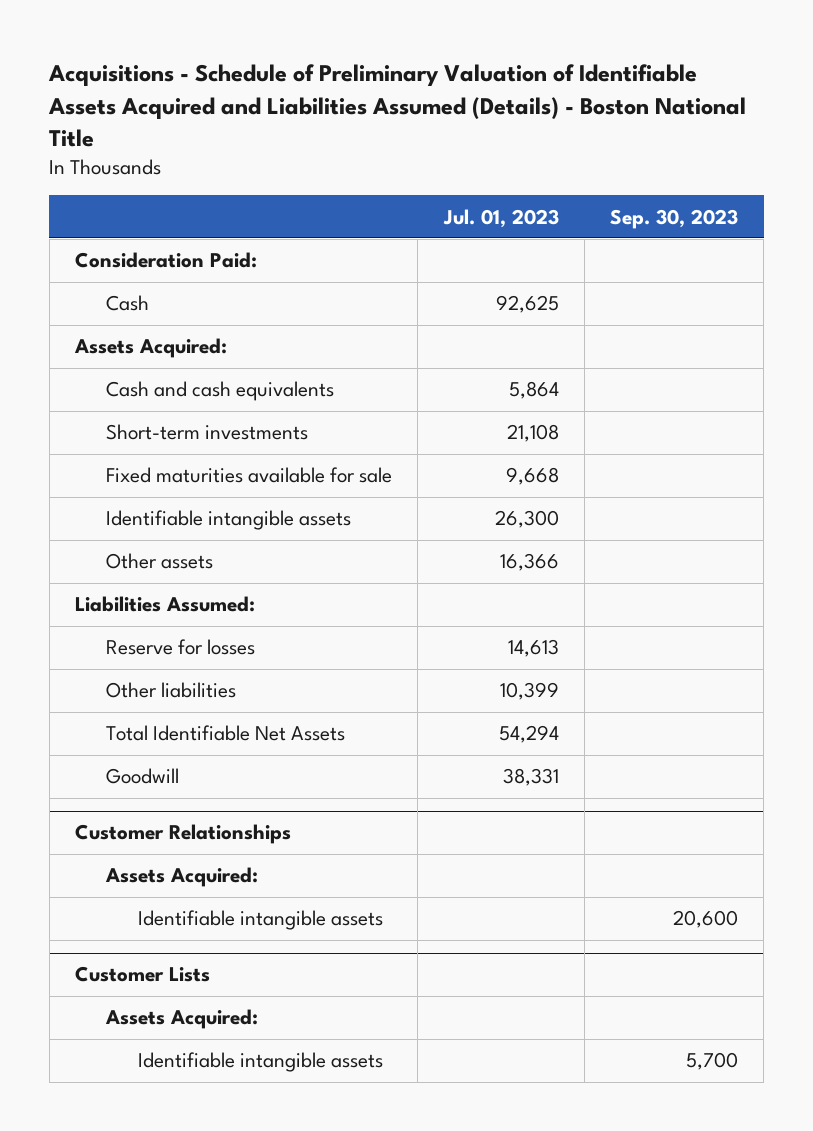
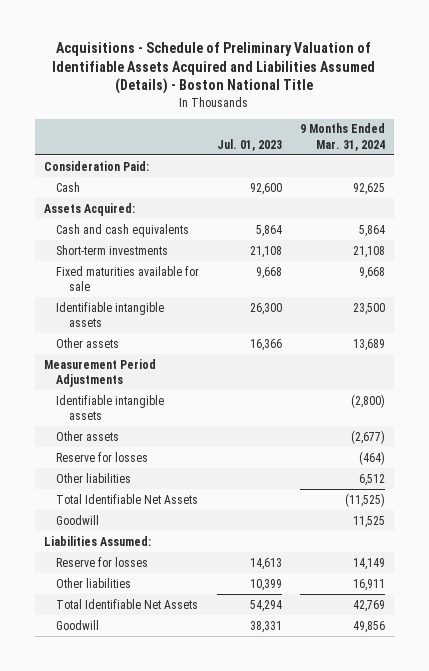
- | Jul. 01, 2023 | Sep. 30, 2023
+ | Jul. 01, 2023 | 9 Months Ended Mar. 31, 2024
- Cash | 92,625 |
+ Cash | 92,600 | 92,625
+ Measurement Period Adjustments
+ Identifiable intangible assets | | (2,800)
+ Other assets | | (2,677)
+ Reserve for losses | | (464)
+ Other liabilities | | 6,512
+ Total Identifiable Net Assets | | (11,525)
+ Goodwill | | 11,525
- Customer Relationships
- Assets Acquired:
- Identifiable intangible assets | | 20,600
- Customer Lists
- Assets Acquired:
- Identifiable intangible assets | | 5,700

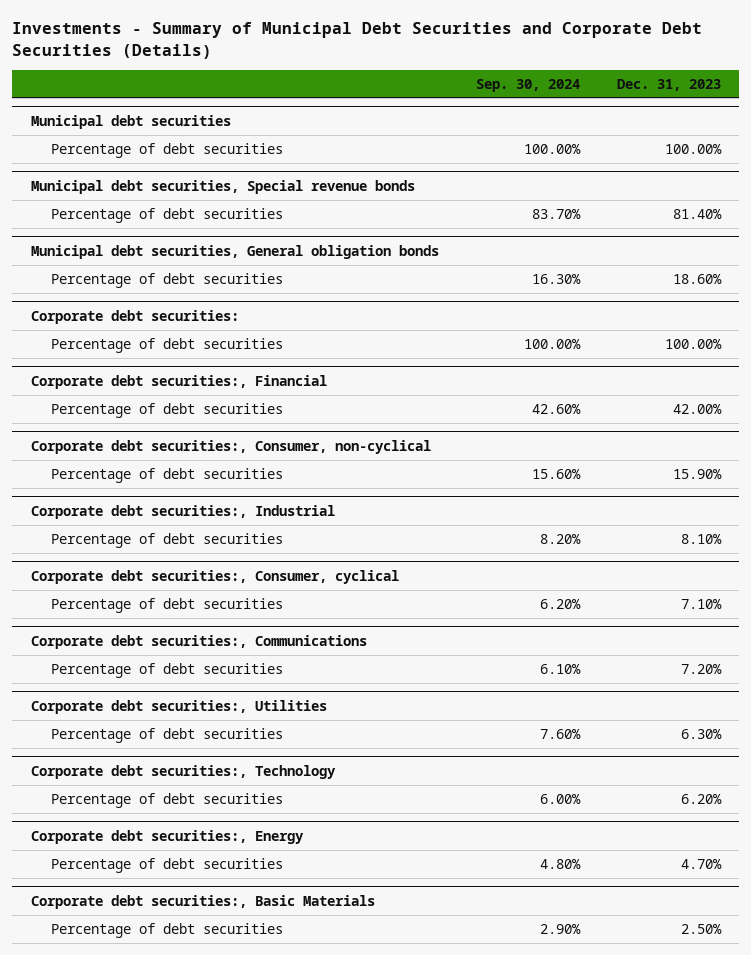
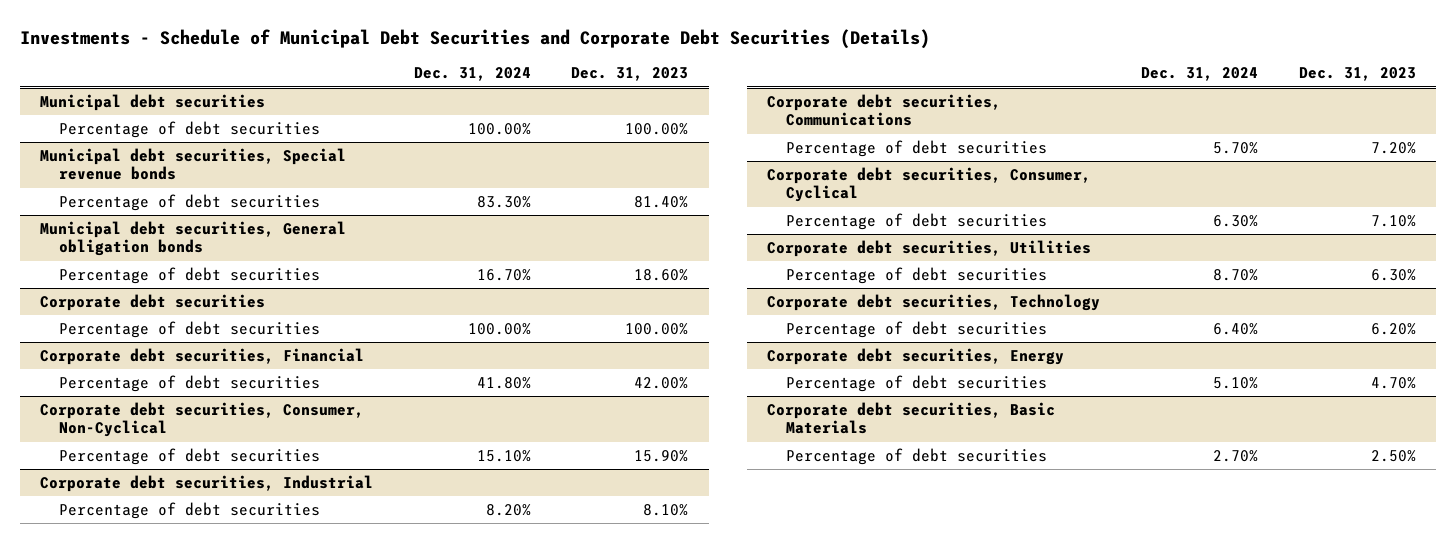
- Investments - Summary of Municipal Debt Securities and Corporate Debt Securities (Details)
+ Investments - Schedule of Municipal Debt Securities and Corporate Debt Securities (Details)
- | Sep. 30, 2024 | Dec. 31, 2023
+ | Dec. 31, 2024 | Dec. 31, 2023
- Corporate debt securities:
+ Corporate debt securities
- Corporate debt securities:, Financial
+ Corporate debt securities, Financial
- Corporate debt securities:, Consumer, non-cyclical
+ Corporate debt securities, Consumer, Non-Cyclical
- Corporate debt securities:, Industrial
+ Corporate debt securities, Industrial
- Corporate debt securities:, Consumer, cyclical
- Percentage of debt securities | 6.20% | 7.10%
- Corporate debt securities:, Communications
+ Corporate debt securities, Communications
- Corporate debt securities:, Utilities
+ Corporate debt securities, Consumer, Cyclical
+ Percentage of debt securities | 6.30% | 7.10%
+ Corporate debt securities, Utilities
- Corporate debt securities:, Technology
+ Corporate debt securities, Technology
- Corporate debt securities:, Energy
+ Corporate debt securities, Energy
- Corporate debt securities:, Basic Materials
+ Corporate debt securities, Basic Materials

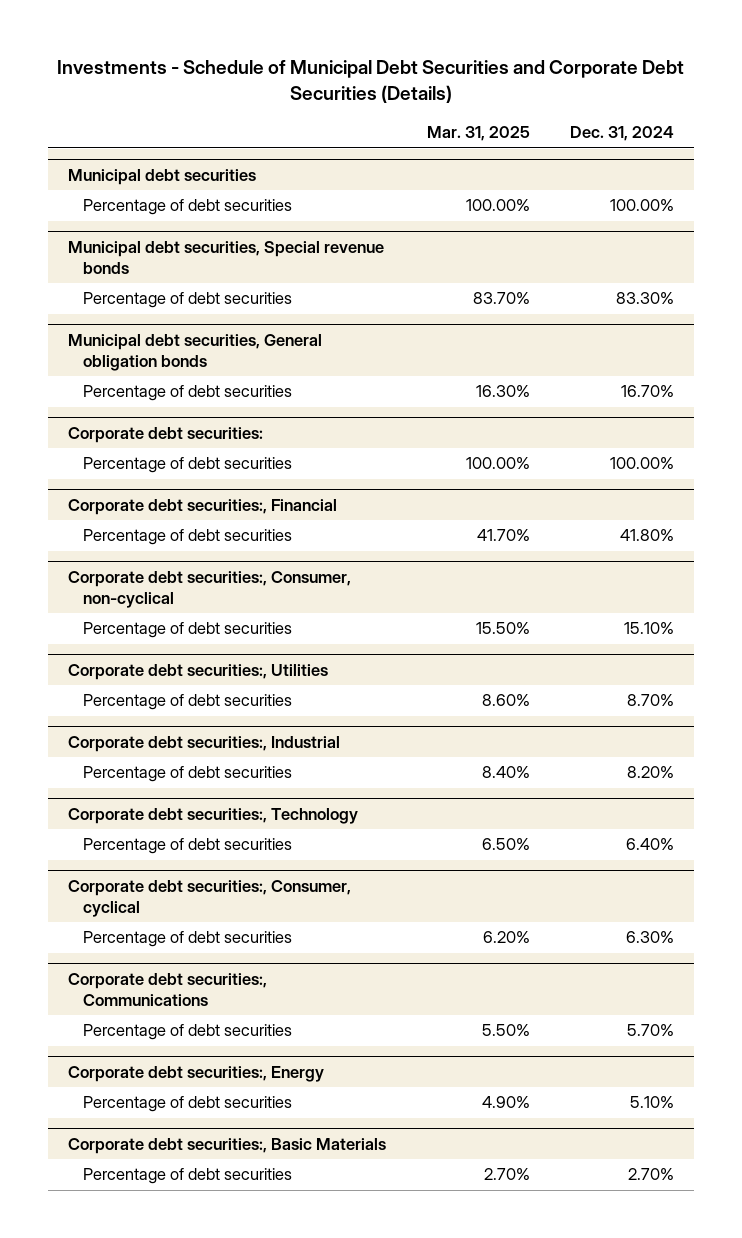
- | Dec. 31, 2024 | Dec. 31, 2023
+ | Mar. 31, 2025 | Dec. 31, 2024
- Corporate debt securities
+ Corporate debt securities:
- Corporate debt securities, Financial
+ Corporate debt securities:, Financial
- Corporate debt securities, Consumer, Non-Cyclical
+ Corporate debt securities:, Consumer, non-cyclical
- Corporate debt securities, Industrial
- Percentage of debt securities | 8.20% | 8.10%
- Corporate debt securities, Communications
- Percentage of debt securities | 5.70% | 7.20%
- Corporate debt securities, Consumer, Cyclical
- Percentage of debt securities | 6.30% | 7.10%
- Corporate debt securities, Utilities
+ Corporate debt securities:, Utilities
- Corporate debt securities, Technology
+ Corporate debt securities:, Industrial
+ Percentage of debt securities | 8.40% | 8.20%
+ Corporate debt securities:, Technology
- Corporate debt securities, Energy
+ Corporate debt securities:, Consumer, cyclical
+ Percentage of debt securities | 6.20% | 6.30%
+ Corporate debt securities:, Communications
+ Percentage of debt securities | 5.50% | 5.70%
+ Corporate debt securities:, Energy
- Corporate debt securities, Basic Materials
+ Corporate debt securities:, Basic Materials

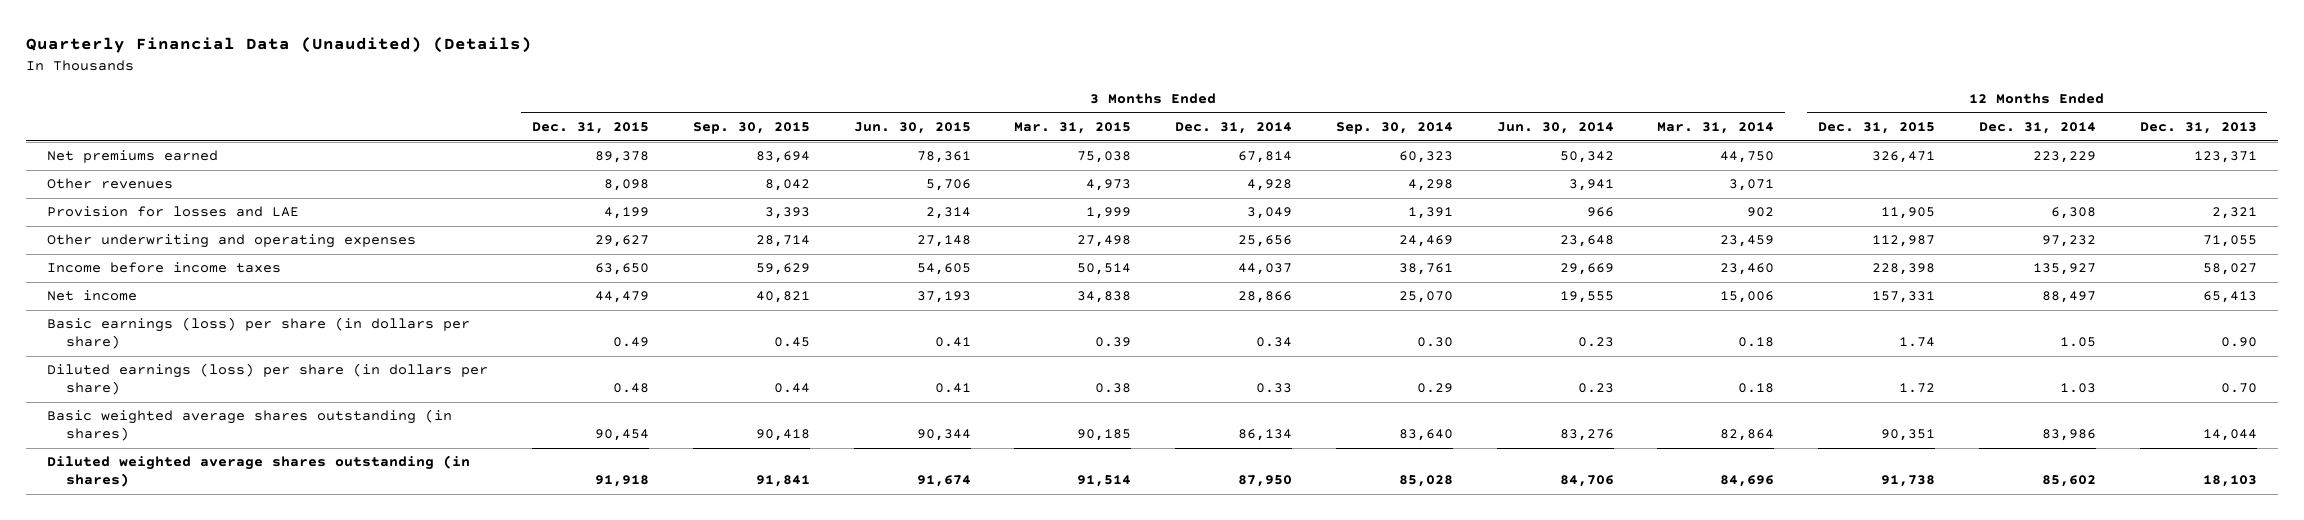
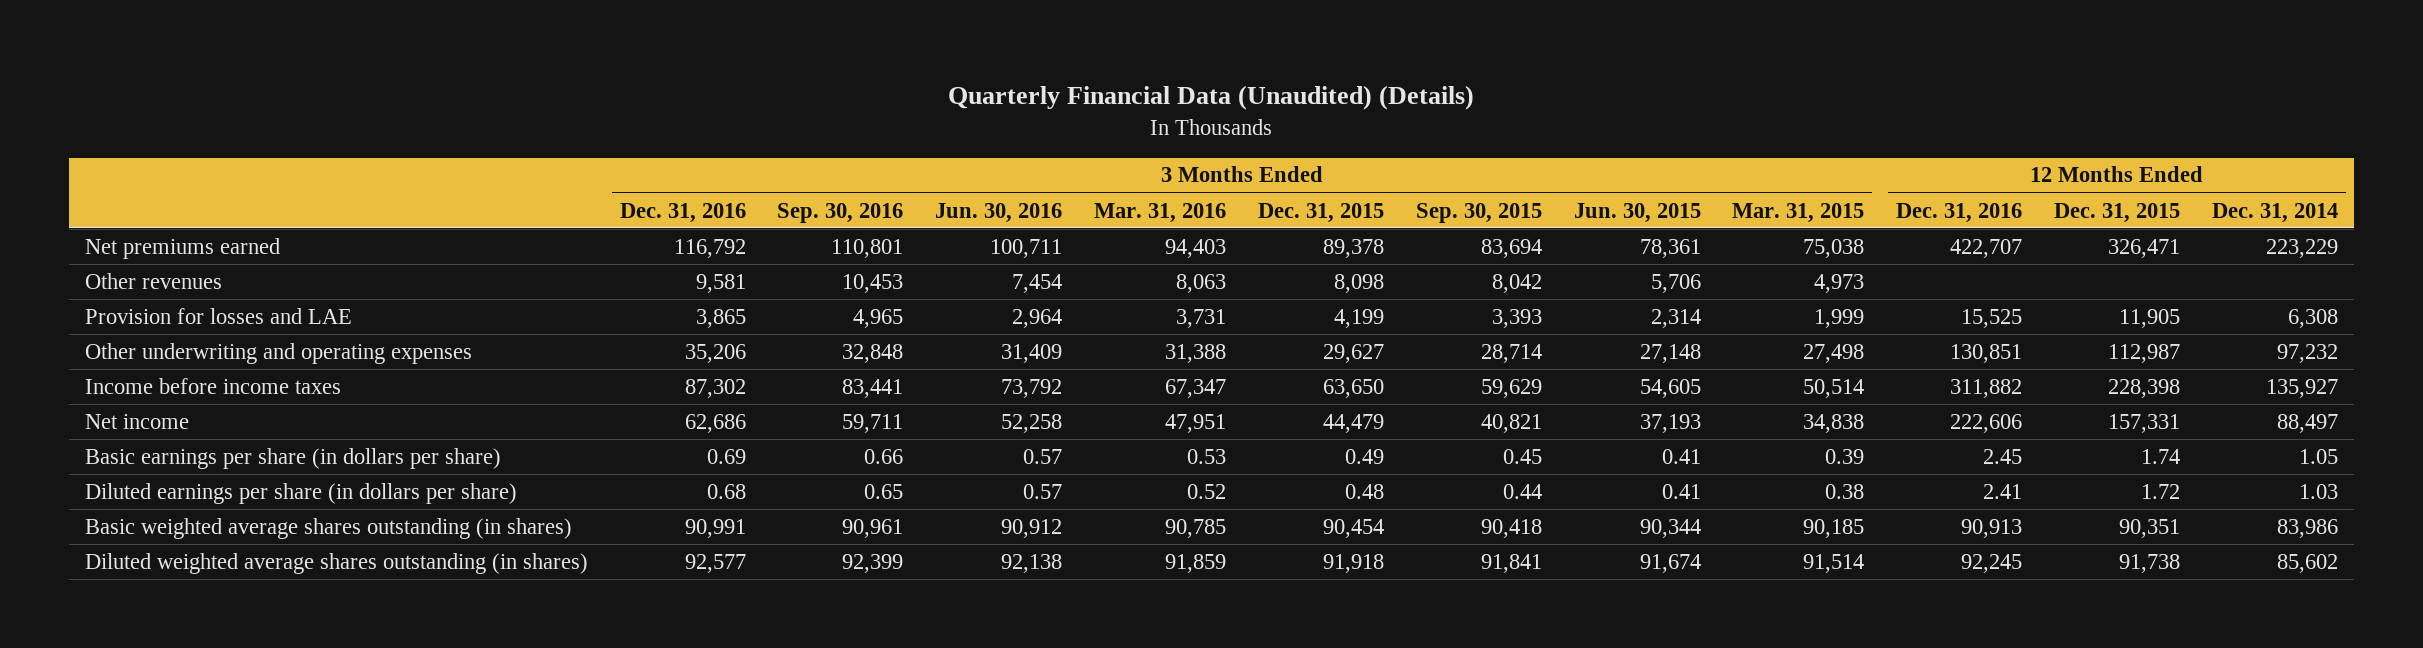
- | 3 Months Ended Dec. 31, 2015 | 3 Months Ended Sep. 30, 2015 | 3 Months Ended Jun. 30, 2015 | 3 Months Ended Mar. 31, 2015 | 3 Months Ended Dec. 31, 2014 | 3 Months Ended Sep. 30, 2014 | 3 Months Ended Jun. 30, 2014 | 3 Months Ended Mar. 31, 2014 | 12 Months Ended Dec. 31, 2015 | 12 Months Ended Dec. 31, 2014 | 12 Months Ended Dec. 31, 2013
+ | 3 Months Ended Dec. 31, 2016 | 3 Months Ended Sep. 30, 2016 | 3 Months Ended Jun. 30, 2016 | 3 Months Ended Mar. 31, 2016 | 3 Months Ended Dec. 31, 2015 | 3 Months Ended Sep. 30, 2015 | 3 Months Ended Jun. 30, 2015 | 3 Months Ended Mar. 31, 2015 | 12 Months Ended Dec. 31, 2016 | 12 Months Ended Dec. 31, 2015 | 12 Months Ended Dec. 31, 2014
- Basic earnings (loss) per share (in dollars per share) | 0.49 | 0.45 | 0.41 | 0.39 | 0.34 | 0.30 | 0.23 | 0.18 | 1.74 | 1.05 | 0.90
- Diluted earnings (loss) per share (in dollars per share) | 0.48 | 0.44 | 0.41 | 0.38 | 0.33 | 0.29 | 0.23 | 0.18 | 1.72 | 1.03 | 0.70
+ Basic earnings per share (in dollars per share) | 0.69 | 0.66 | 0.57 | 0.53 | 0.49 | 0.45 | 0.41 | 0.39 | 2.45 | 1.74 | 1.05
+ Diluted earnings per share (in dollars per share) | 0.68 | 0.65 | 0.57 | 0.52 | 0.48 | 0.44 | 0.41 | 0.38 | 2.41 | 1.72 | 1.03

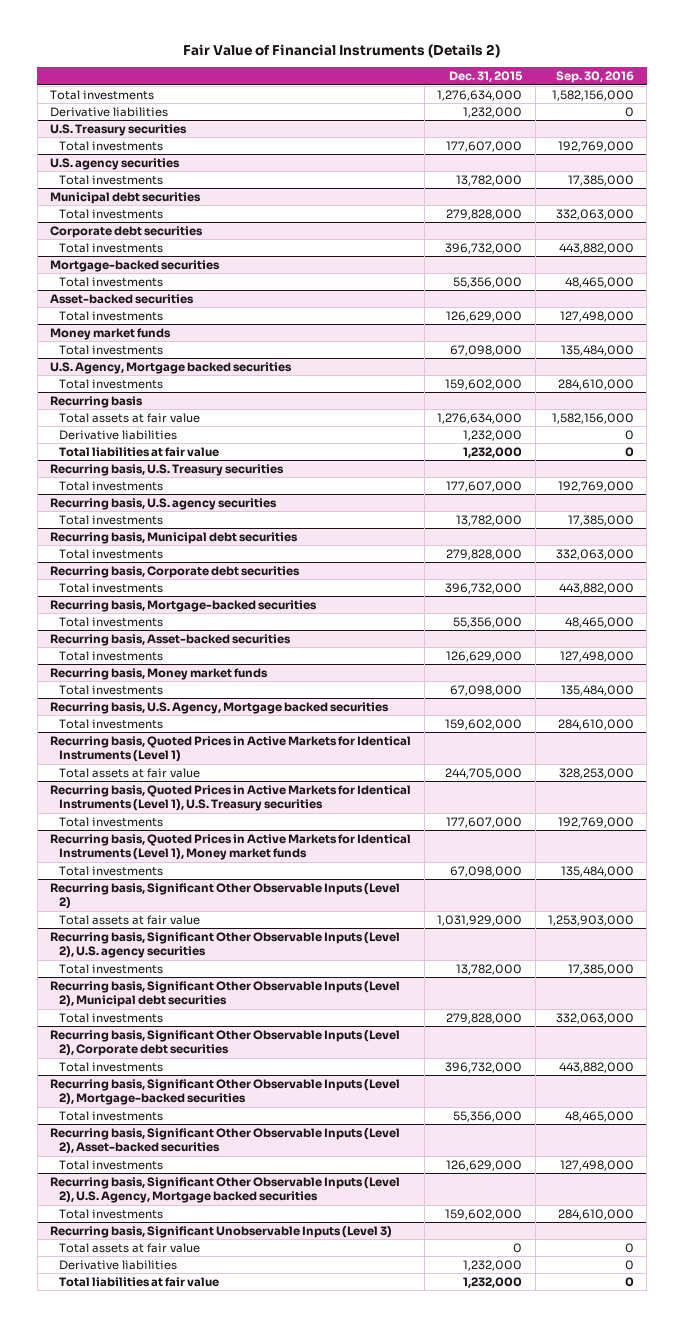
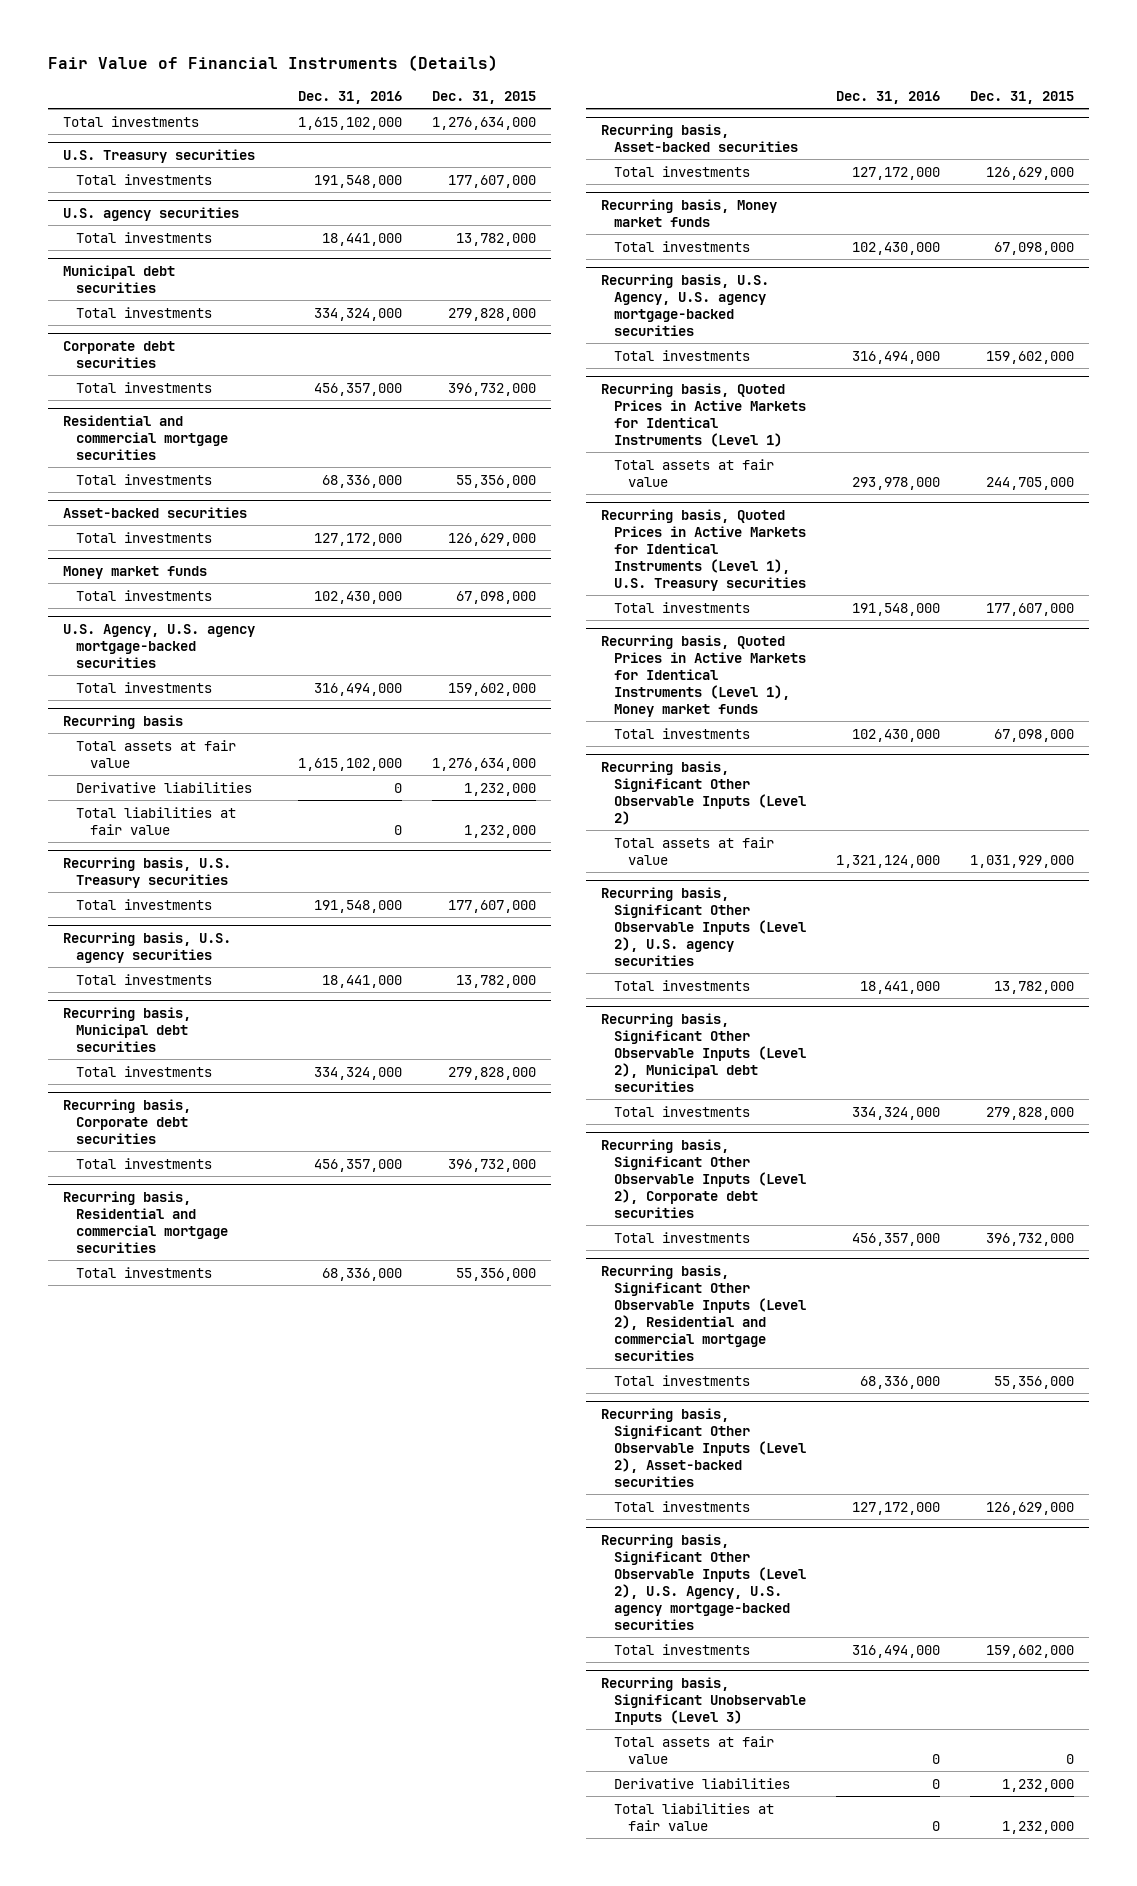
- Fair Value of Financial Instruments (Details 2)
+ Fair Value of Financial Instruments (Details)
- | Dec. 31, 2015 | Sep. 30, 2016
+ | Dec. 31, 2016 | Dec. 31, 2015
- Derivative liabilities | 1,232,000 | 0
- Mortgage-backed securities
+ Residential and commercial mortgage securities
- U.S. Agency, Mortgage backed securities
+ U.S. Agency, U.S. agency mortgage-backed securities
- Recurring basis, Mortgage-backed securities
+ Recurring basis, Residential and commercial mortgage securities
- Recurring basis, U.S. Agency, Mortgage backed securities
+ Recurring basis, U.S. Agency, U.S. agency mortgage-backed securities
- Recurring basis, Significant Other Observable Inputs (Level 2), Mortgage-backed securities
+ Recurring basis, Significant Other Observable Inputs (Level 2), Residential and commercial mortgage securities
- Recurring basis, Significant Other Observable Inputs (Level 2), U.S. Agency, Mortgage backed securities
+ Recurring basis, Significant Other Observable Inputs (Level 2), U.S. Agency, U.S. agency mortgage-backed securities

